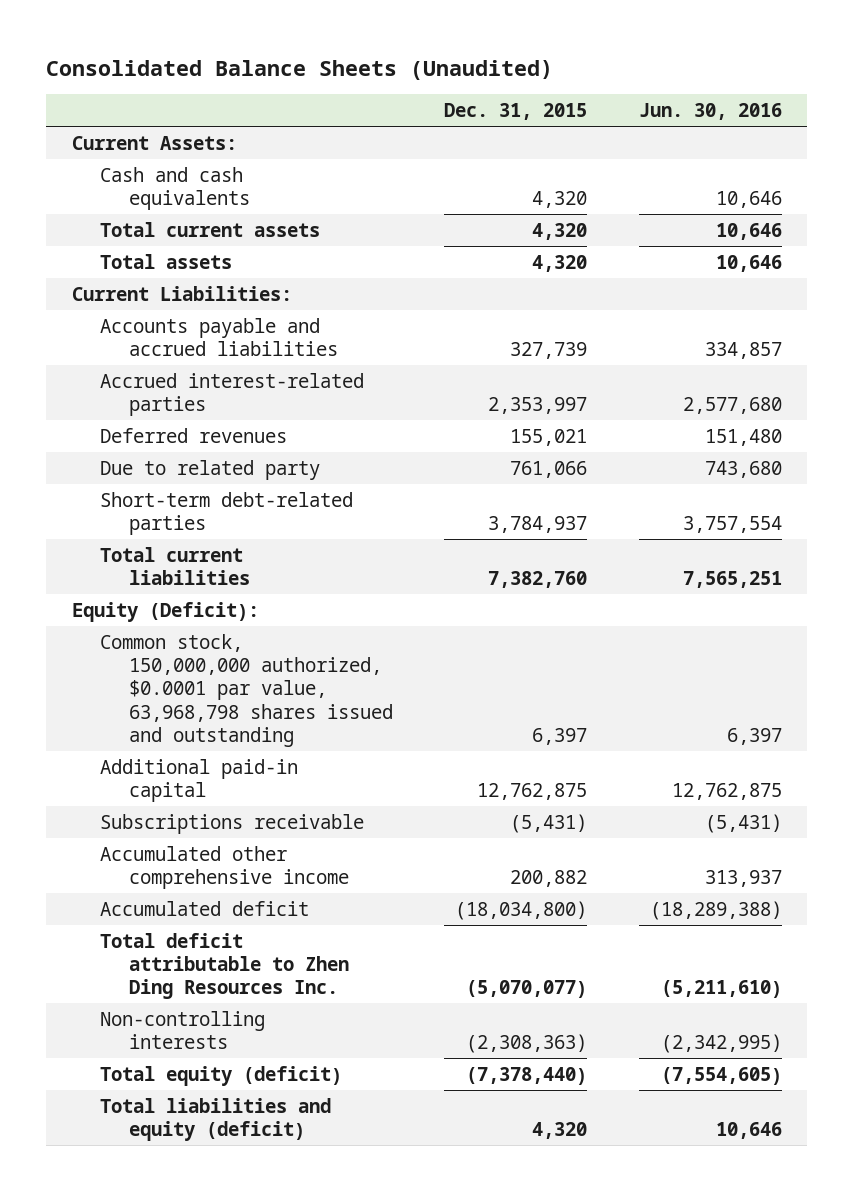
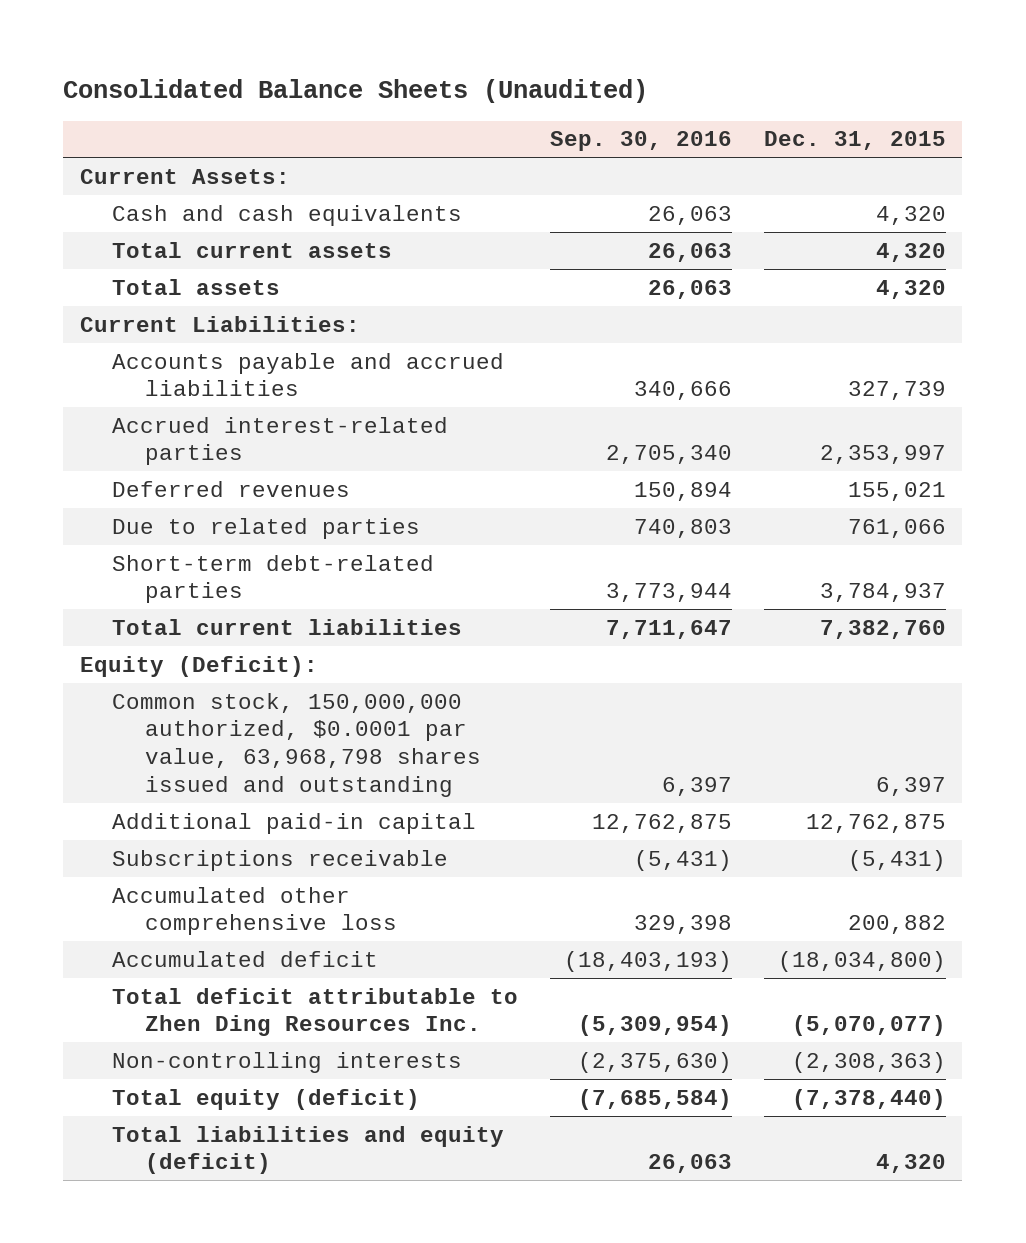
- | Dec. 31, 2015 | Jun. 30, 2016
+ | Sep. 30, 2016 | Dec. 31, 2015
- Due to related party | 761,066 | 743,680
+ Due to related parties | 740,803 | 761,066
- Accumulated other comprehensive income | 200,882 | 313,937
+ Accumulated other comprehensive loss | 329,398 | 200,882

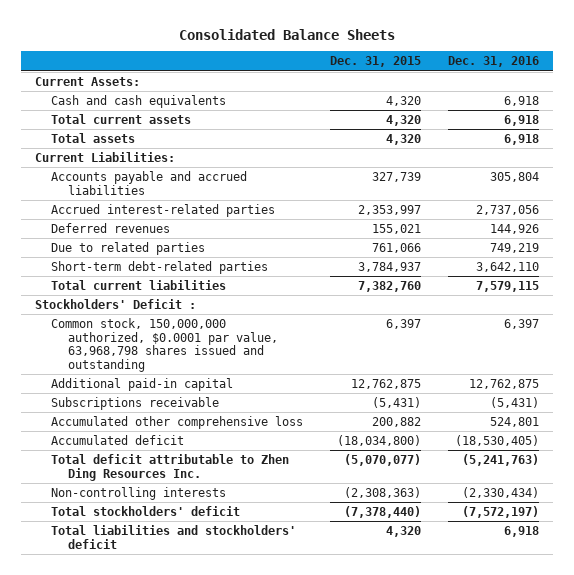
- Consolidated Balance Sheets (Unaudited)
+ Consolidated Balance Sheets
- | Sep. 30, 2016 | Dec. 31, 2015
+ | Dec. 31, 2015 | Dec. 31, 2016
- Equity (Deficit):
+ Stockholders' Deficit :
- Total equity (deficit) | (7,685,584) | (7,378,440)
- Total liabilities and equity (deficit) | 26,063 | 4,320
+ Total stockholders' deficit | (7,378,440) | (7,572,197)
+ Total liabilities and stockholders' deficit | 4,320 | 6,918

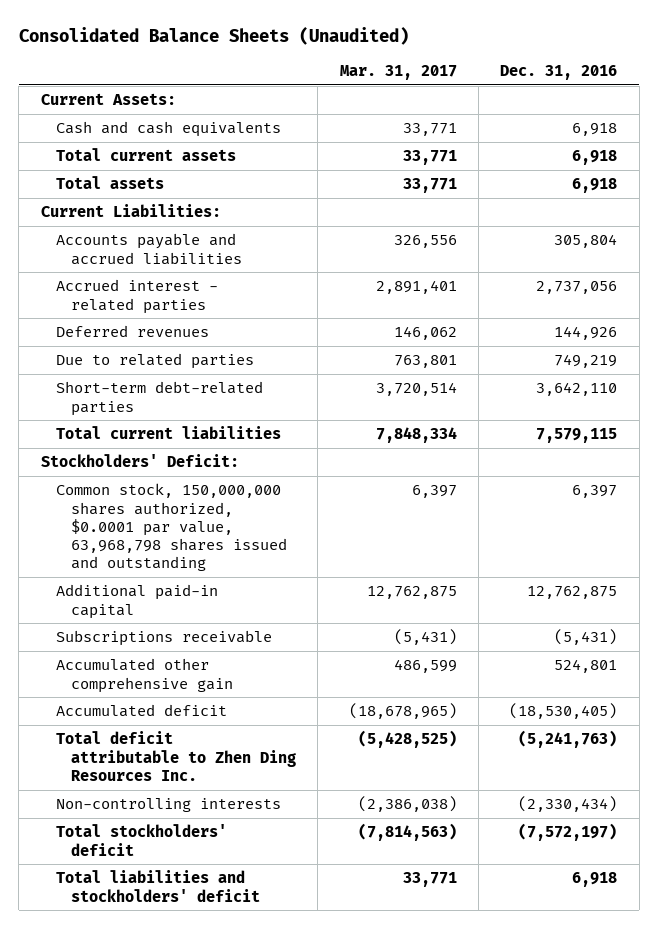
- Consolidated Balance Sheets
+ Consolidated Balance Sheets (Unaudited)
- | Dec. 31, 2015 | Dec. 31, 2016
+ | Mar. 31, 2017 | Dec. 31, 2016
- Accrued interest-related parties | 2,353,997 | 2,737,056
+ Accrued interest - related parties | 2,891,401 | 2,737,056
- Stockholders' Deficit :
- Common stock, 150,000,000 authorized, $0.0001 par value, 63,968,798 shares issued and outstanding | 6,397 | 6,397
+ Stockholders' Deficit:
+ Common stock, 150,000,000 shares authorized, $0.0001 par value, 63,968,798 shares issued and outstanding | 6,397 | 6,397
- Accumulated other comprehensive loss | 200,882 | 524,801
+ Accumulated other comprehensive gain | 486,599 | 524,801

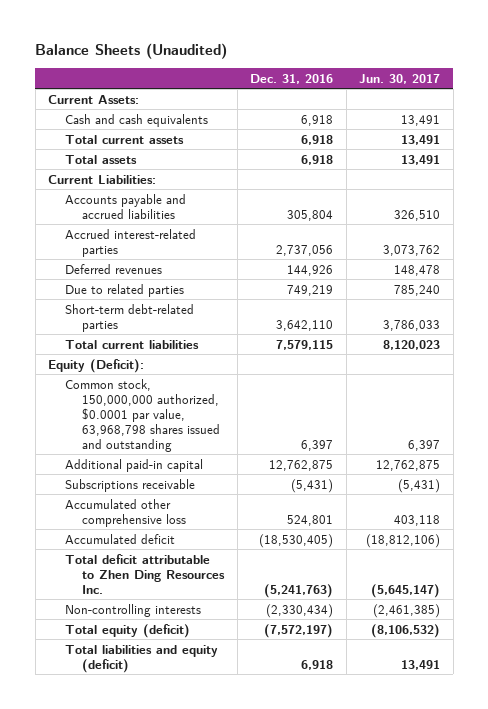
- Consolidated Balance Sheets (Unaudited)
+ Balance Sheets (Unaudited)
- | Mar. 31, 2017 | Dec. 31, 2016
+ | Dec. 31, 2016 | Jun. 30, 2017
- Accrued interest - related parties | 2,891,401 | 2,737,056
+ Accrued interest-related parties | 2,737,056 | 3,073,762
- Stockholders' Deficit:
- Common stock, 150,000,000 shares authorized, $0.0001 par value, 63,968,798 shares issued and outstanding | 6,397 | 6,397
+ Equity (Deficit):
+ Common stock, 150,000,000 authorized, $0.0001 par value, 63,968,798 shares issued and outstanding | 6,397 | 6,397
- Accumulated other comprehensive gain | 486,599 | 524,801
+ Accumulated other comprehensive loss | 524,801 | 403,118
- Total stockholders' deficit | (7,814,563) | (7,572,197)
- Total liabilities and stockholders' deficit | 33,771 | 6,918
+ Total equity (deficit) | (7,572,197) | (8,106,532)
+ Total liabilities and equity (deficit) | 6,918 | 13,491

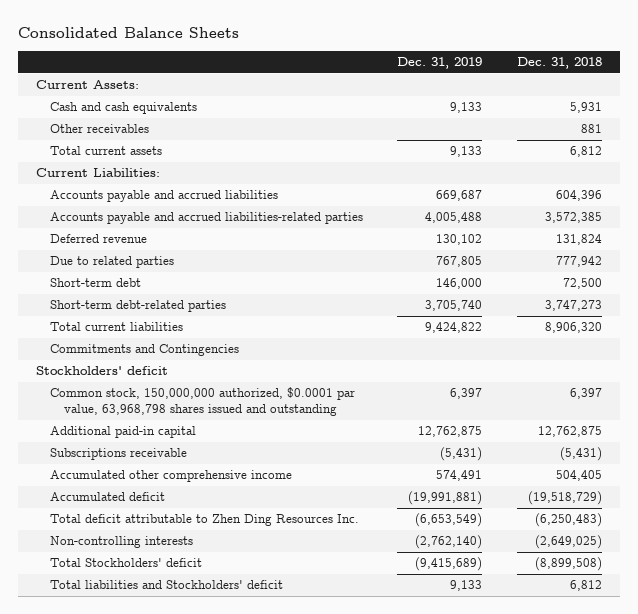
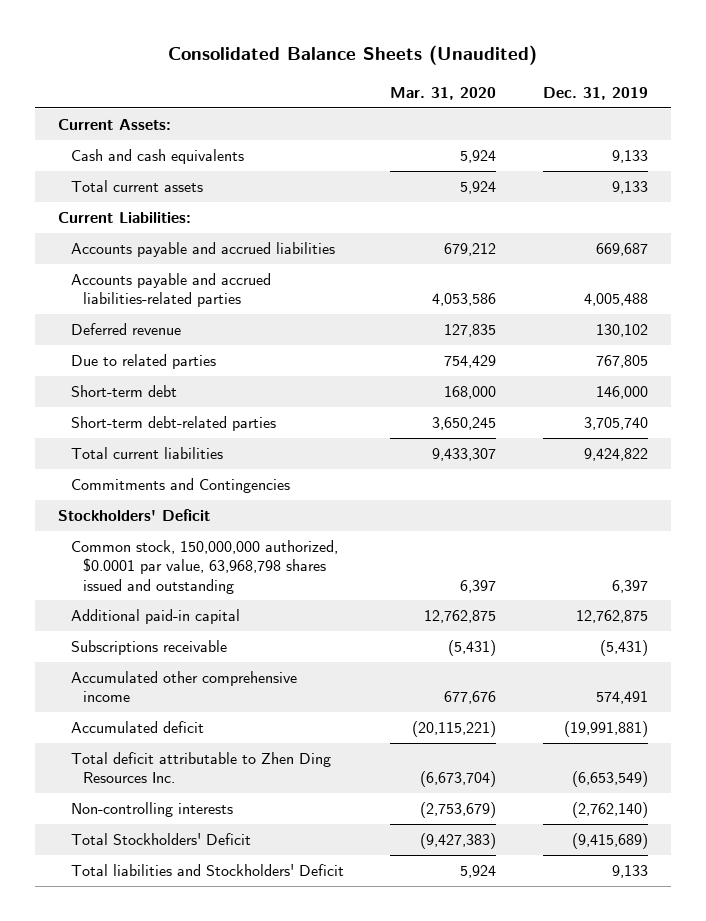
- Consolidated Balance Sheets
+ Consolidated Balance Sheets (Unaudited)
- | Dec. 31, 2019 | Dec. 31, 2018
+ | Mar. 31, 2020 | Dec. 31, 2019
- Other receivables | | 881
- Stockholders' deficit
+ Stockholders' Deficit
- Total Stockholders' deficit | (9,415,689) | (8,899,508)
- Total liabilities and Stockholders' deficit | 9,133 | 6,812
+ Total Stockholders' Deficit | (9,427,383) | (9,415,689)
+ Total liabilities and Stockholders' Deficit | 5,924 | 9,133

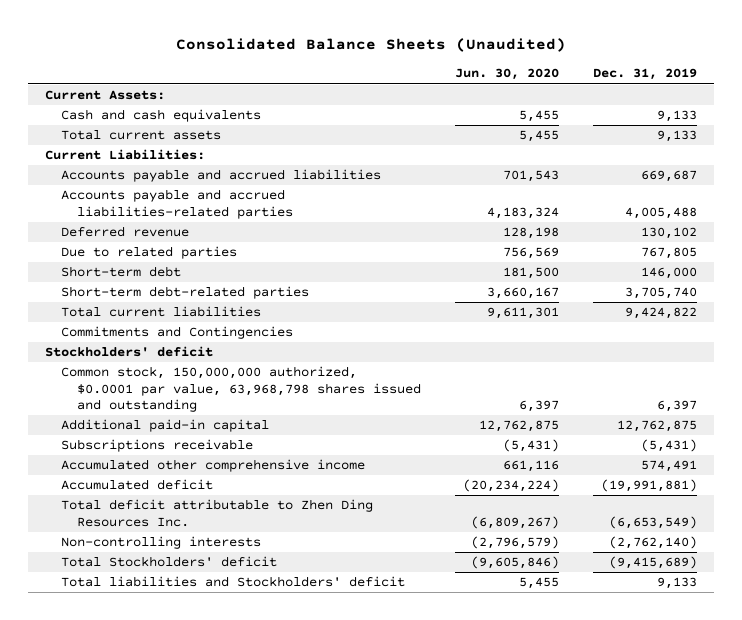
- | Mar. 31, 2020 | Dec. 31, 2019
+ | Jun. 30, 2020 | Dec. 31, 2019
- Stockholders' Deficit
+ Stockholders' deficit
- Total Stockholders' Deficit | (9,427,383) | (9,415,689)
- Total liabilities and Stockholders' Deficit | 5,924 | 9,133
+ Total Stockholders' deficit | (9,605,846) | (9,415,689)
+ Total liabilities and Stockholders' deficit | 5,455 | 9,133

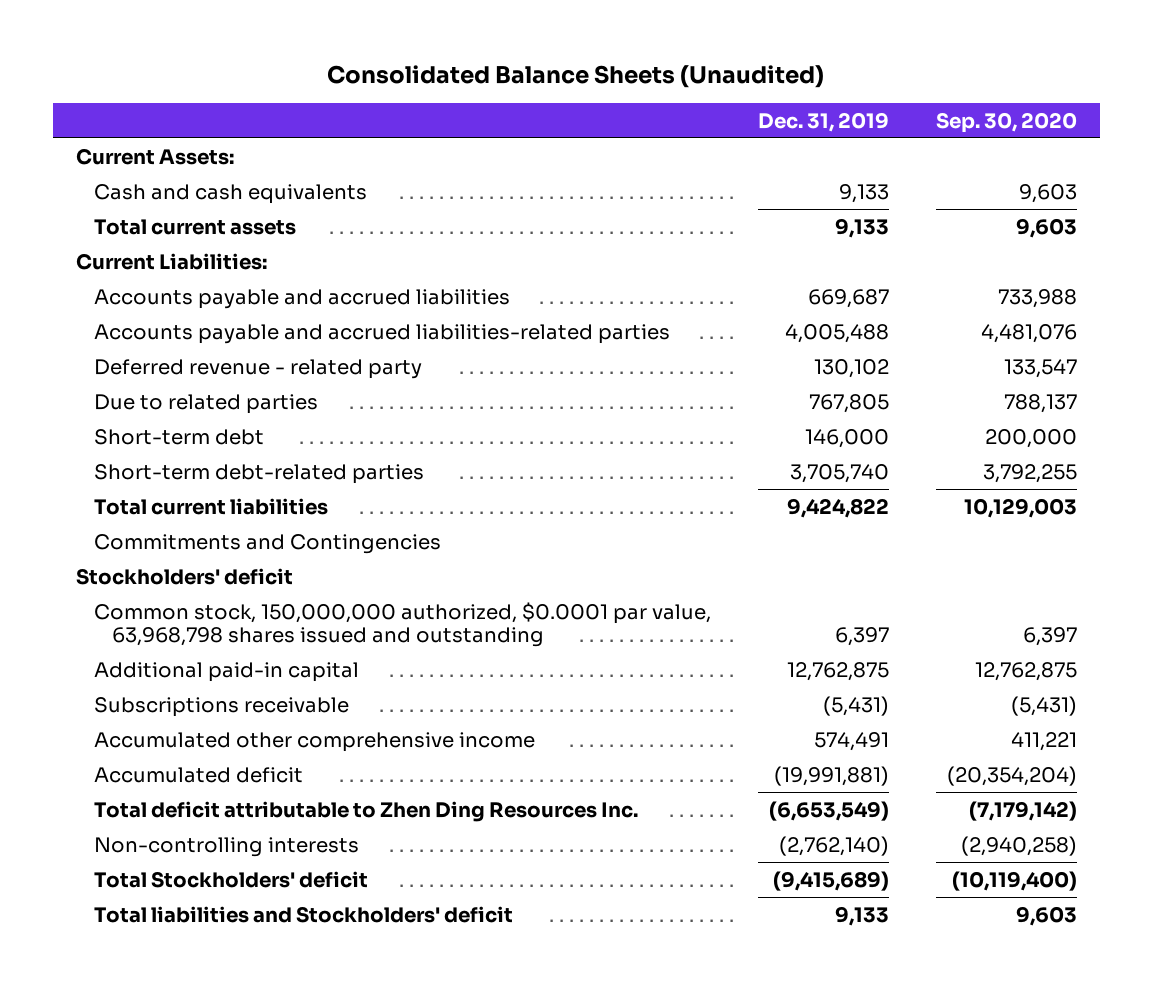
- | Jun. 30, 2020 | Dec. 31, 2019
+ | Dec. 31, 2019 | Sep. 30, 2020
- Deferred revenue | 128,198 | 130,102
+ Deferred revenue - related party | 130,102 | 133,547

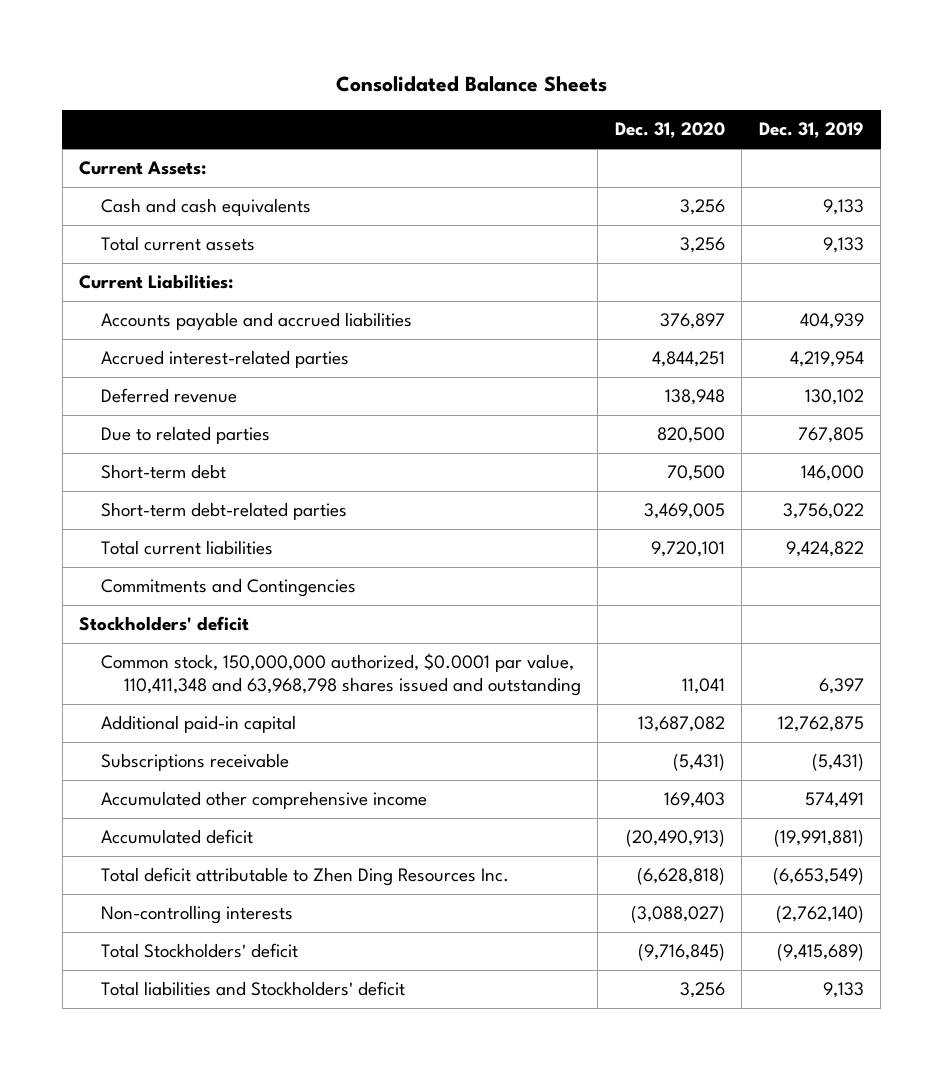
- Consolidated Balance Sheets (Unaudited)
+ Consolidated Balance Sheets
- | Dec. 31, 2019 | Sep. 30, 2020
+ | Dec. 31, 2020 | Dec. 31, 2019
- Accounts payable and accrued liabilities | 669,687 | 733,988
- Accounts payable and accrued liabilities-related parties | 4,005,488 | 4,481,076
- Deferred revenue - related party | 130,102 | 133,547
+ Accounts payable and accrued liabilities | 376,897 | 404,939
+ Accrued interest-related parties | 4,844,251 | 4,219,954
+ Deferred revenue | 138,948 | 130,102
- Short-term debt-related parties | 3,705,740 | 3,792,255
+ Short-term debt-related parties | 3,469,005 | 3,756,022
- Common stock, 150,000,000 authorized, $0.0001 par value, 63,968,798 shares issued and outstanding | 6,397 | 6,397
+ Common stock, 150,000,000 authorized, $0.0001 par value, 110,411,348 and 63,968,798 shares issued and outstanding | 11,041 | 6,397

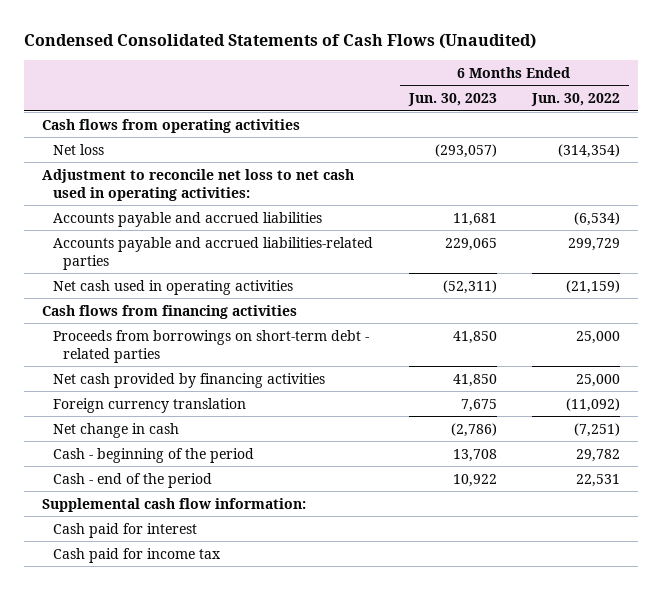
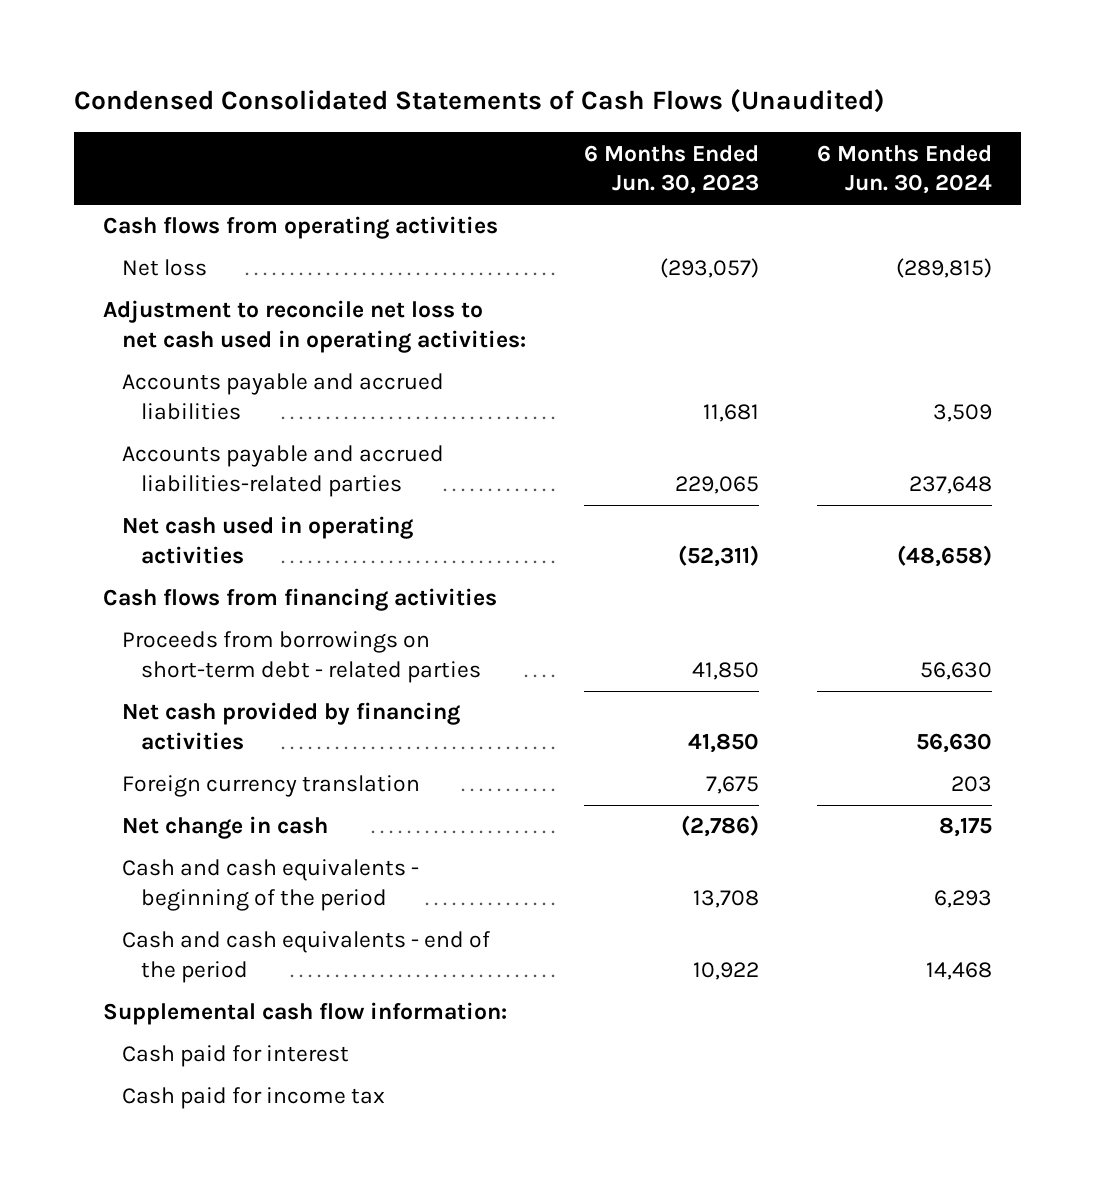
- | 6 Months Ended Jun. 30, 2023 | 6 Months Ended Jun. 30, 2022
+ | 6 Months Ended Jun. 30, 2023 | 6 Months Ended Jun. 30, 2024
- Cash - beginning of the period | 13,708 | 29,782
- Cash - end of the period | 10,922 | 22,531
+ Cash and cash equivalents - beginning of the period | 13,708 | 6,293
+ Cash and cash equivalents - end of the period | 10,922 | 14,468

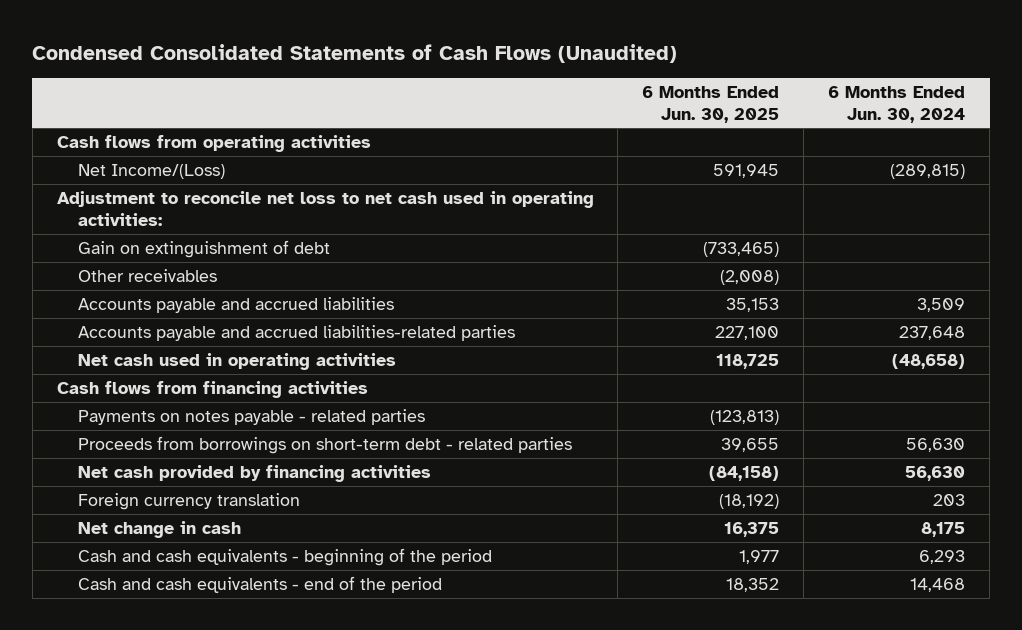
- | 6 Months Ended Jun. 30, 2023 | 6 Months Ended Jun. 30, 2024
+ | 6 Months Ended Jun. 30, 2025 | 6 Months Ended Jun. 30, 2024
- Net loss | (293,057) | (289,815)
+ Net Income/(Loss) | 591,945 | (289,815)
+ Gain on extinguishment of debt | (733,465) |
+ Other receivables | (2,008) |
+ Payments on notes payable - related parties | (123,813) |
- Supplemental cash flow information:
- Cash paid for interest
- Cash paid for income tax

